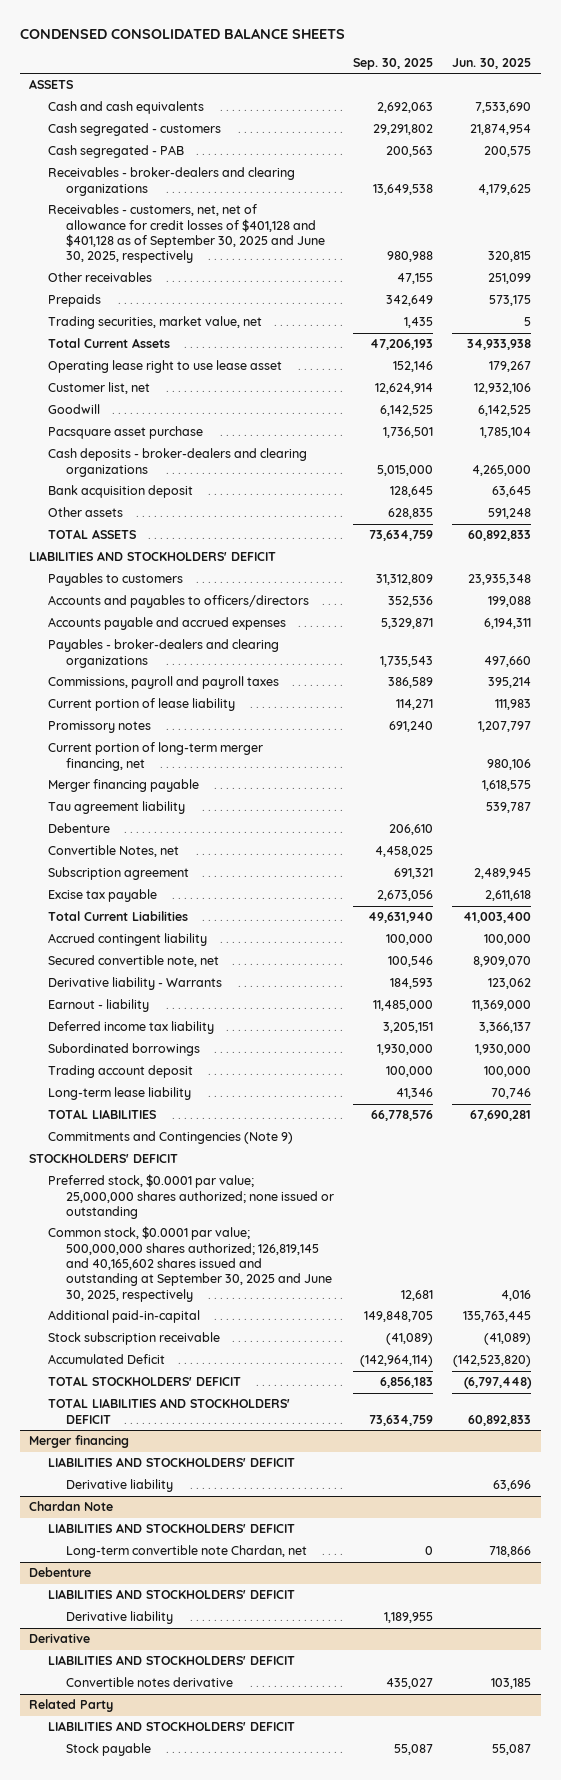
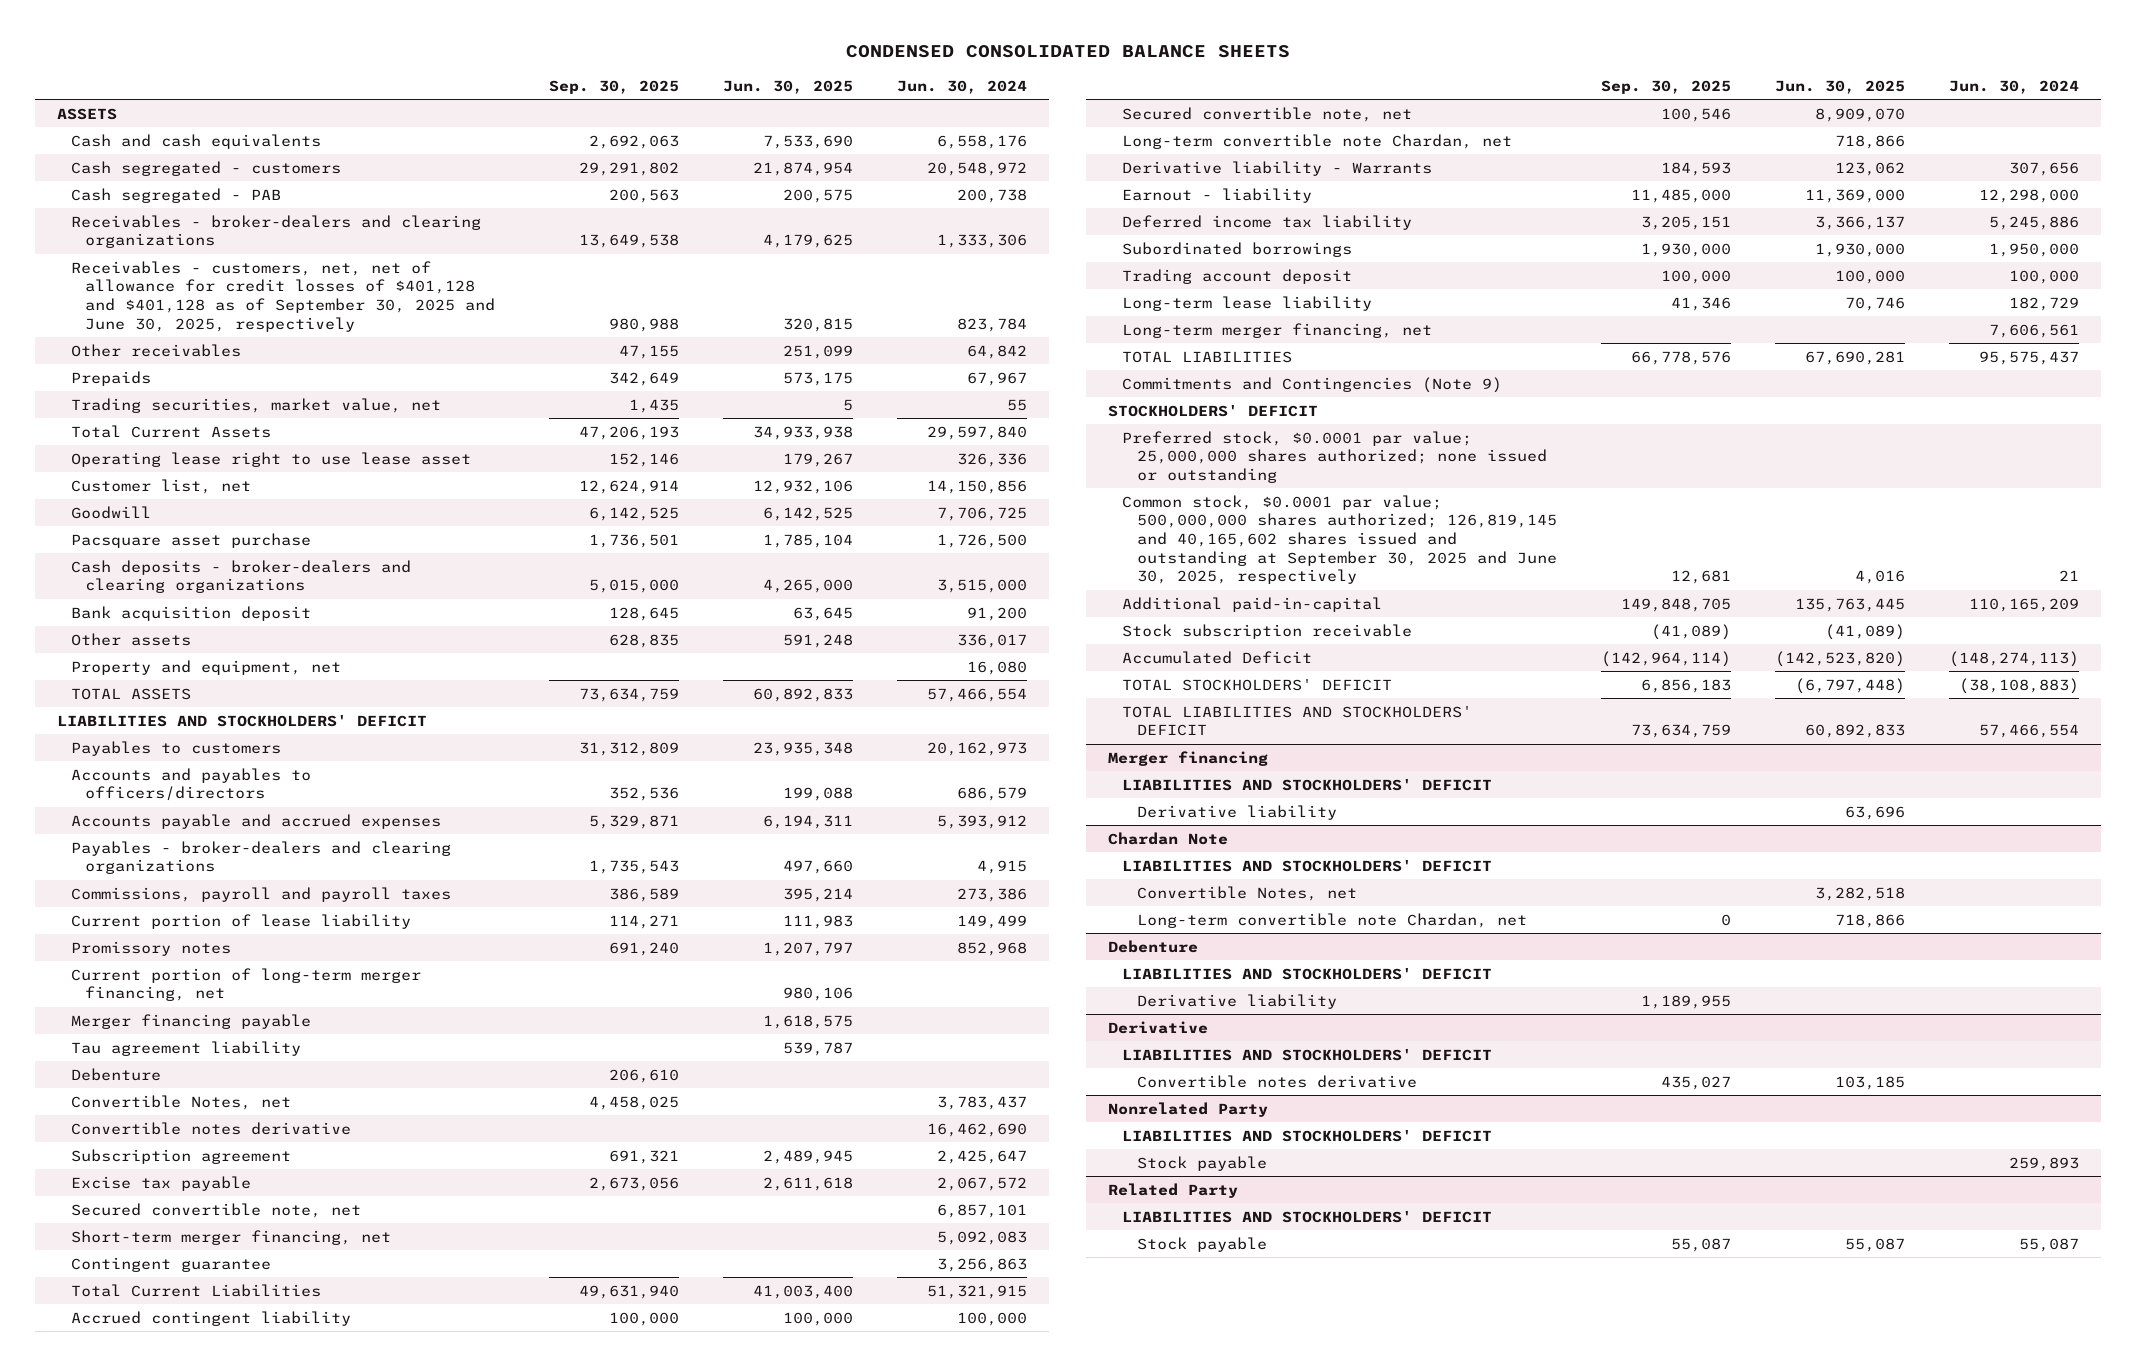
- | Sep. 30, 2025 | Jun. 30, 2025
+ | Sep. 30, 2025 | Jun. 30, 2025 | Jun. 30, 2024
+ Property and equipment, net | | | 16,080
+ Convertible notes derivative | | | 16,462,690
+ Secured convertible note, net | | | 6,857,101
+ Short-term merger financing, net | | | 5,092,083
+ Contingent guarantee | | | 3,256,863
+ Long-term convertible note Chardan, net | | 718,866 |
+ Long-term merger financing, net | | | 7,606,561
@ Chardan Note
+ Convertible Notes, net | | 3,282,518 |
+ Nonrelated Party
+ LIABILITIES AND STOCKHOLDERS' DEFICIT
+ Stock payable | | | 259,893

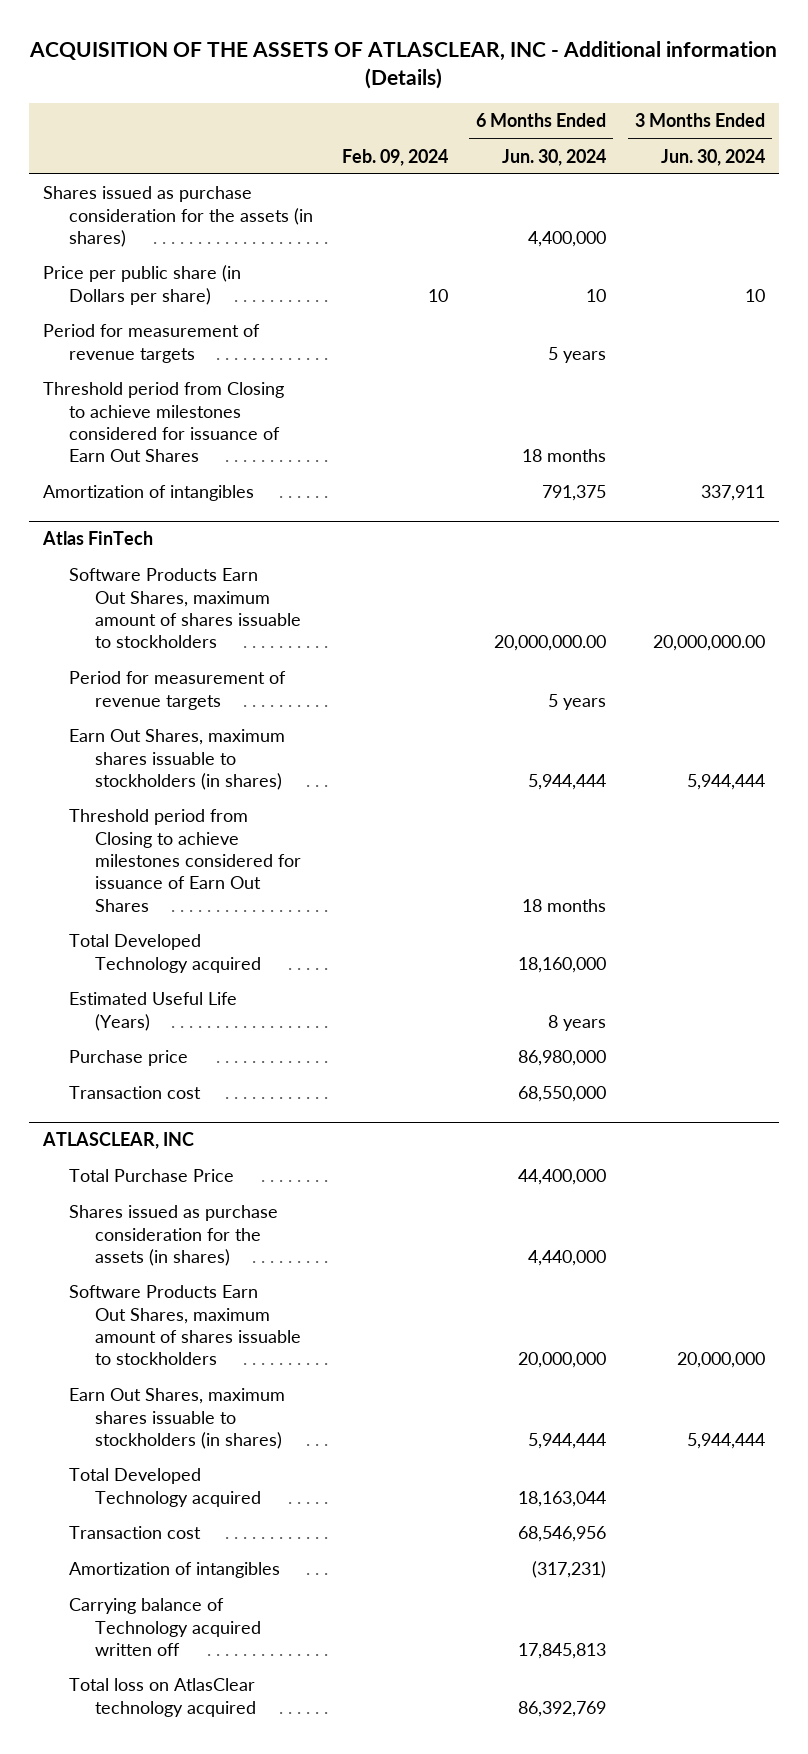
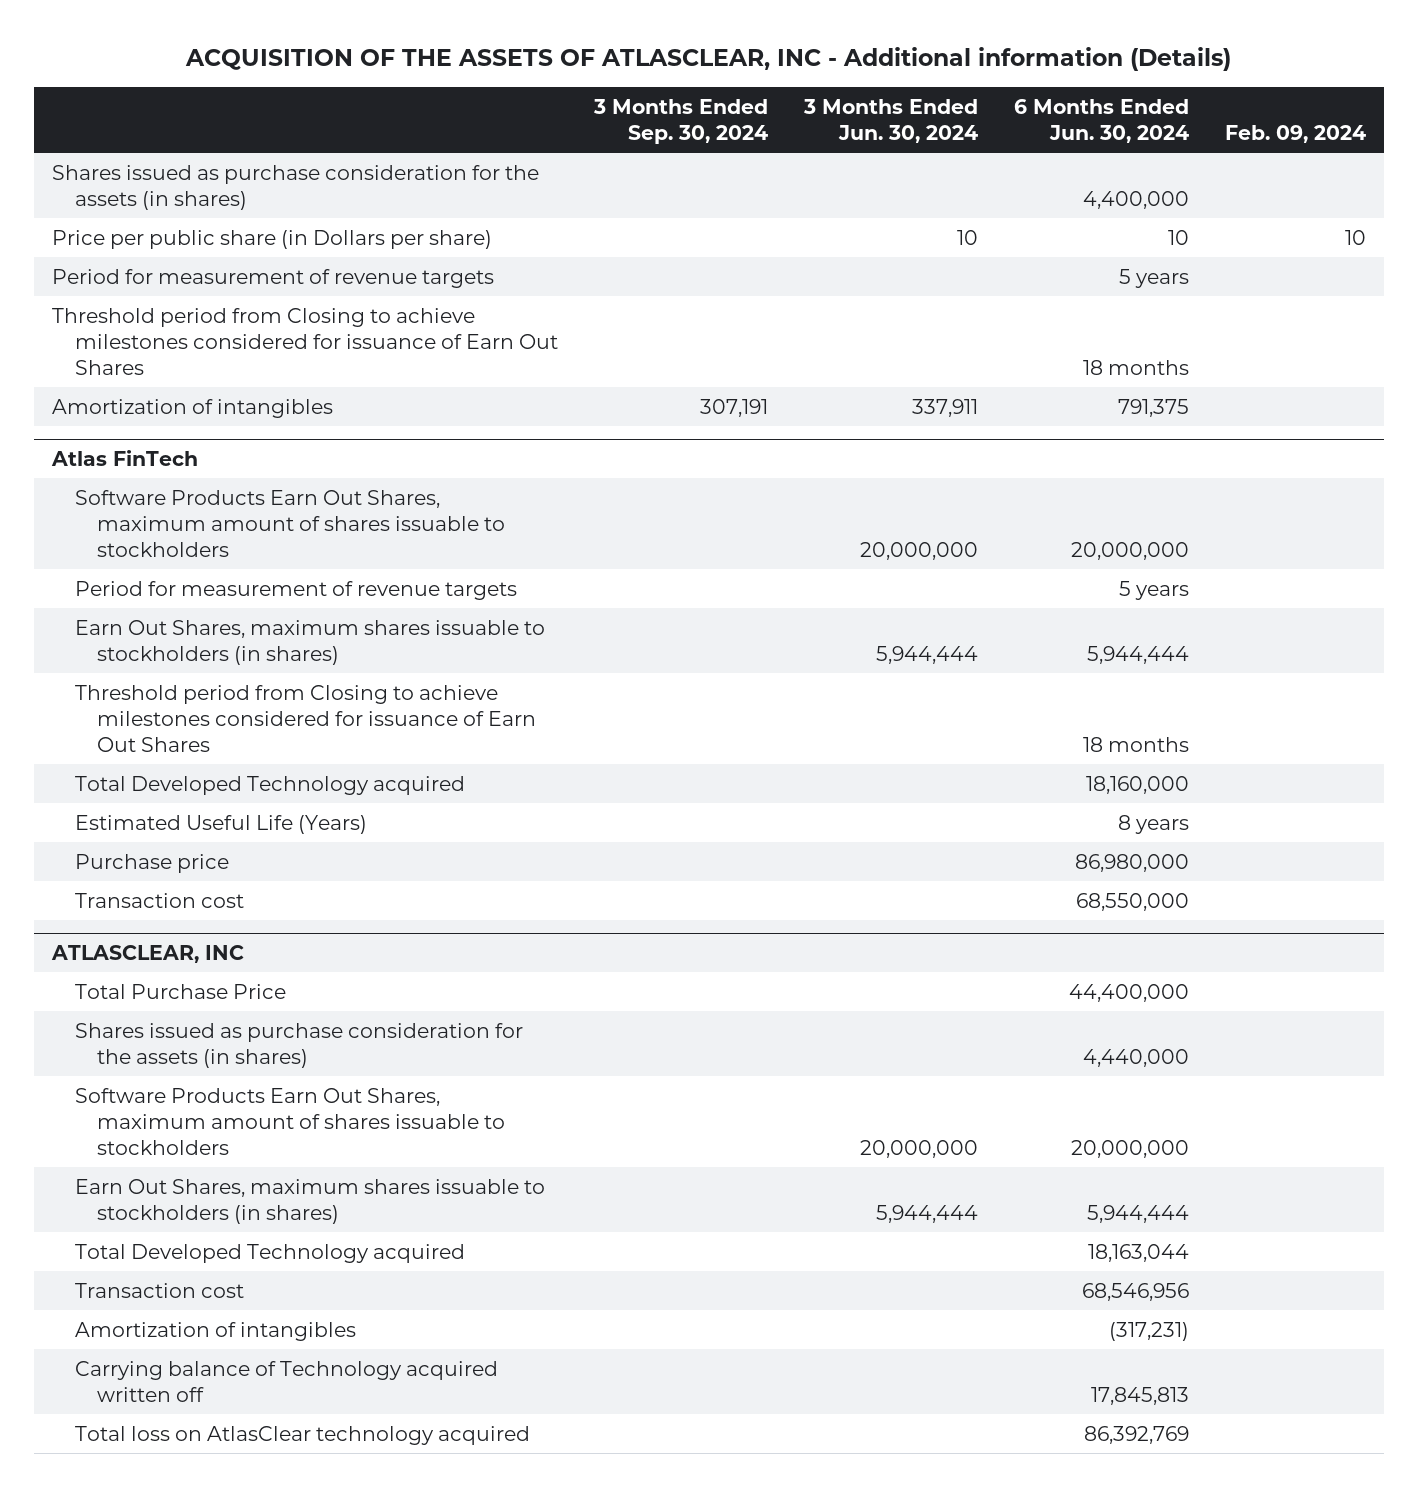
- | Feb. 09, 2024 | 6 Months Ended Jun. 30, 2024 | 3 Months Ended Jun. 30, 2024
+ | 3 Months Ended Sep. 30, 2024 | 3 Months Ended Jun. 30, 2024 | 6 Months Ended Jun. 30, 2024 | Feb. 09, 2024
@ Atlas FinTech
- Software Products Earn Out Shares, maximum amount of shares issuable to stockholders | | 20,000,000.00 | 20,000,000.00
+ Software Products Earn Out Shares, maximum amount of shares issuable to stockholders | | 20,000,000 | 20,000,000 |

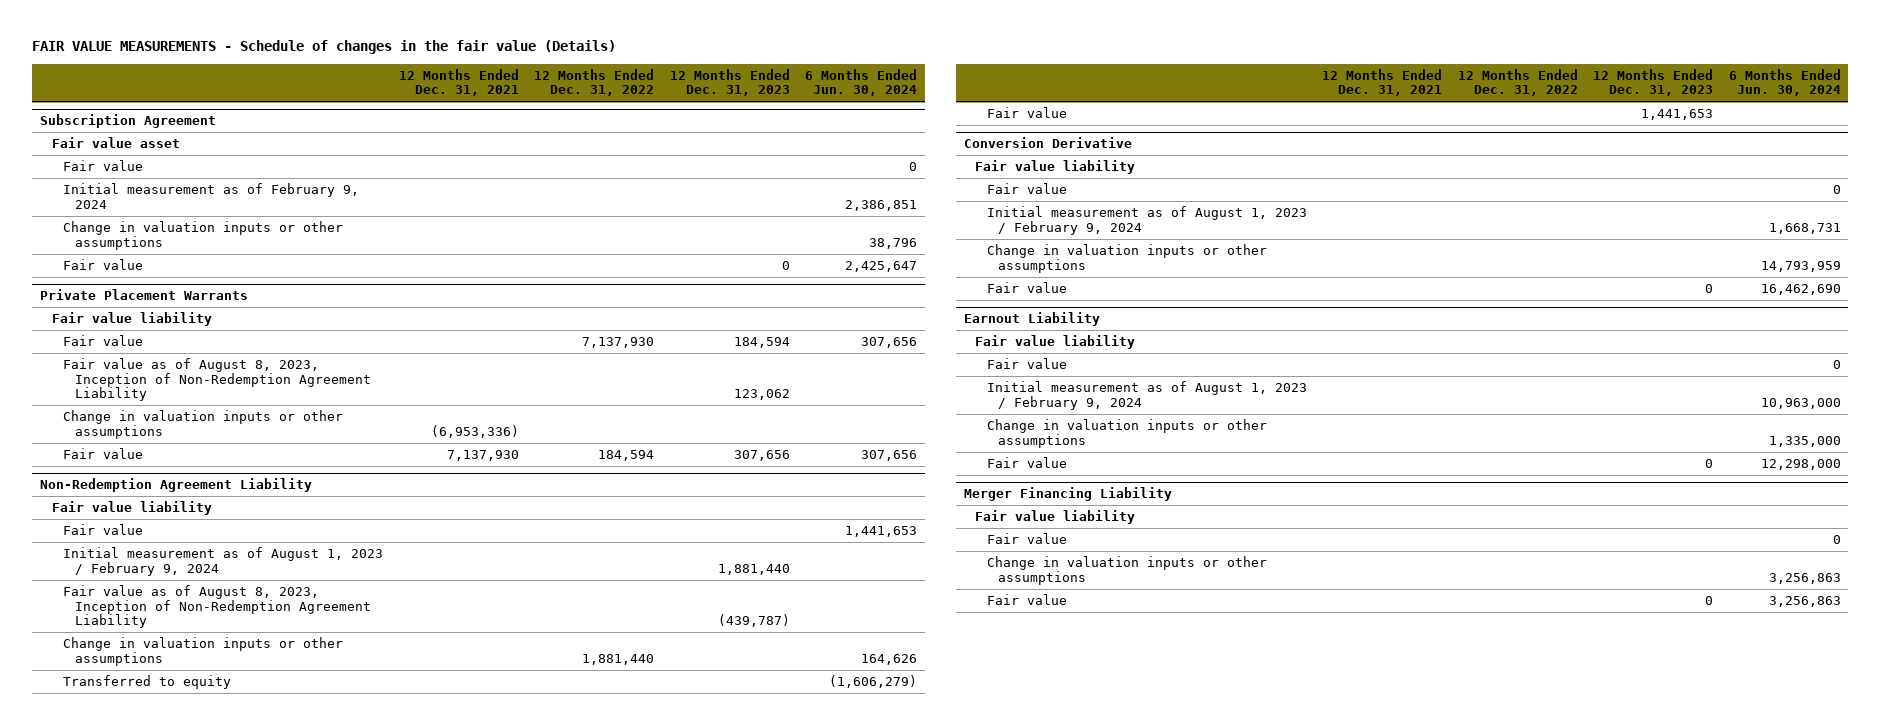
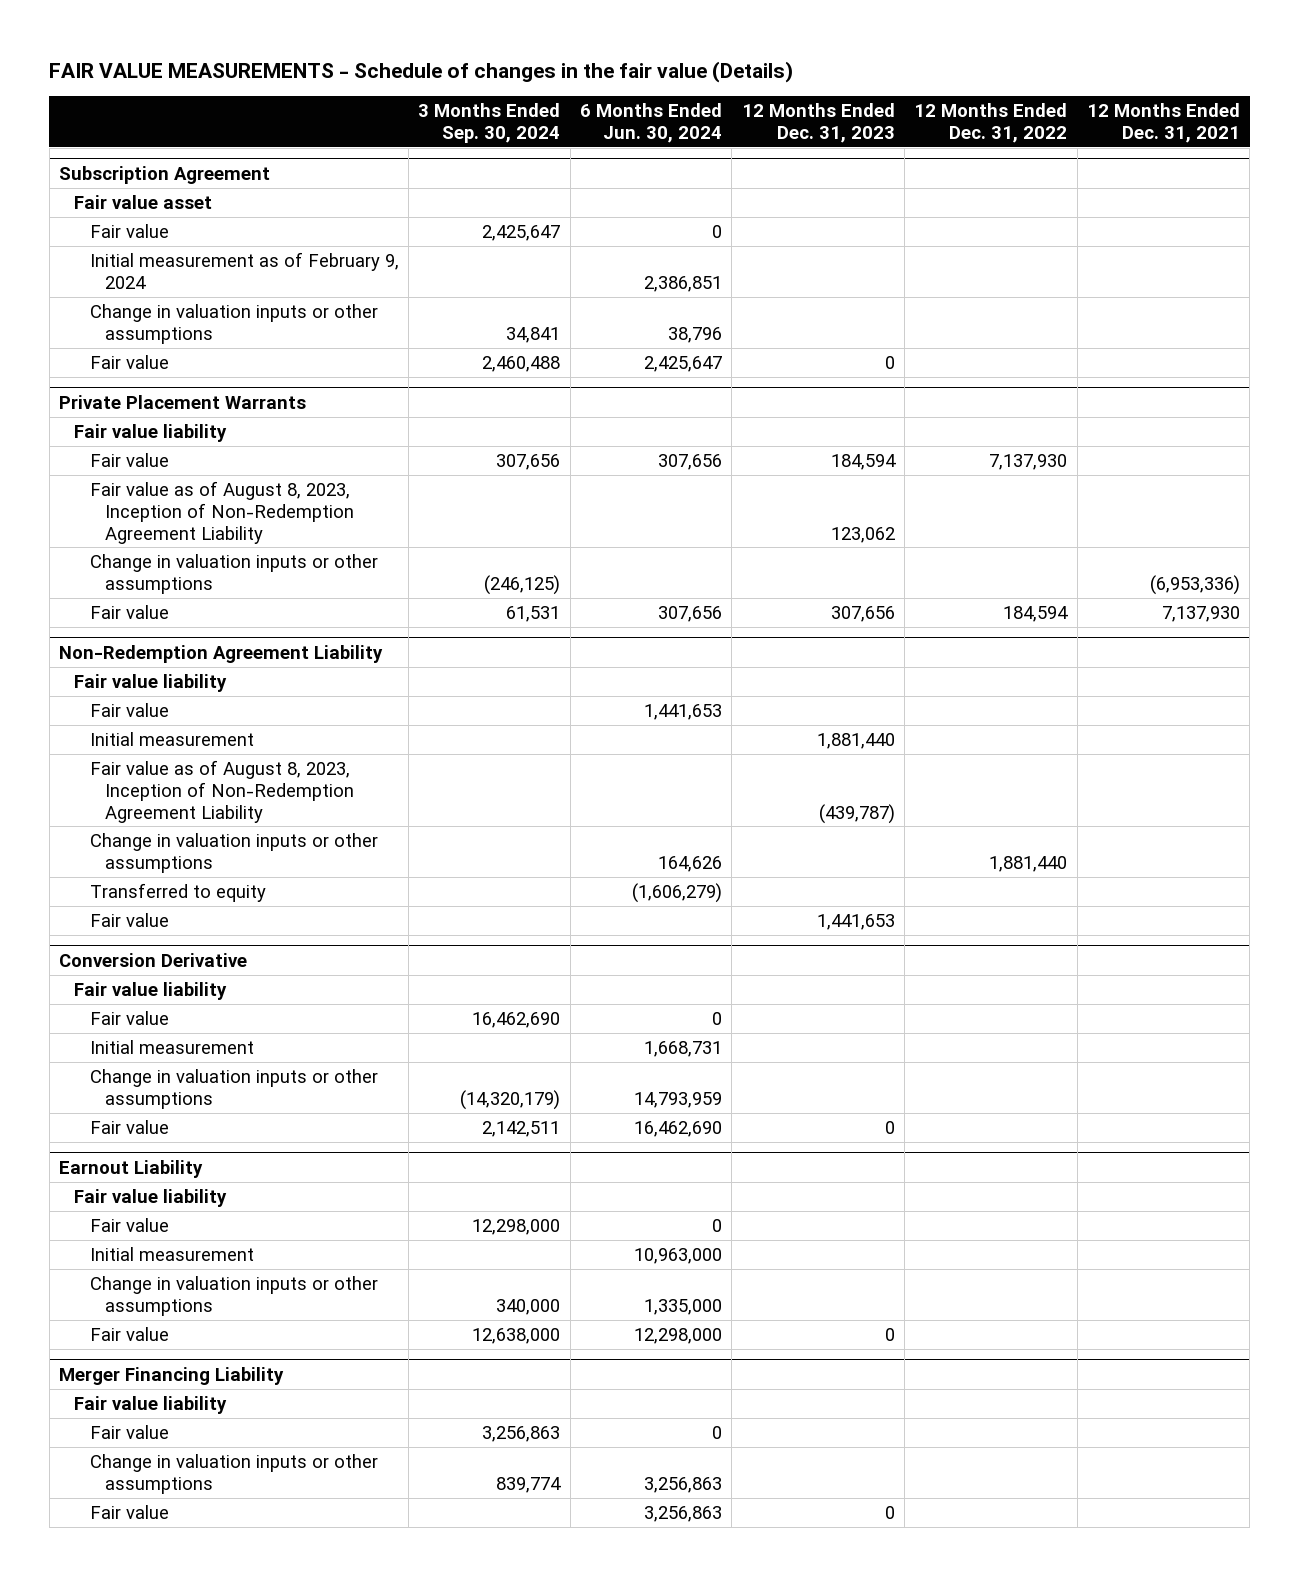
- | 12 Months Ended Dec. 31, 2021 | 12 Months Ended Dec. 31, 2022 | 12 Months Ended Dec. 31, 2023 | 6 Months Ended Jun. 30, 2024
+ | 3 Months Ended Sep. 30, 2024 | 6 Months Ended Jun. 30, 2024 | 12 Months Ended Dec. 31, 2023 | 12 Months Ended Dec. 31, 2022 | 12 Months Ended Dec. 31, 2021
@ Non-Redemption Agreement Liability
- Initial measurement as of August 1, 2023 / February 9, 2024 | | | 1,881,440 |
+ Initial measurement | | | 1,881,440 | |
@ Conversion Derivative
- Initial measurement as of August 1, 2023 / February 9, 2024 | | | | 1,668,731
+ Initial measurement | | 1,668,731 | | |
@ Earnout Liability
- Initial measurement as of August 1, 2023 / February 9, 2024 | | | | 10,963,000
+ Initial measurement | | 10,963,000 | | |

